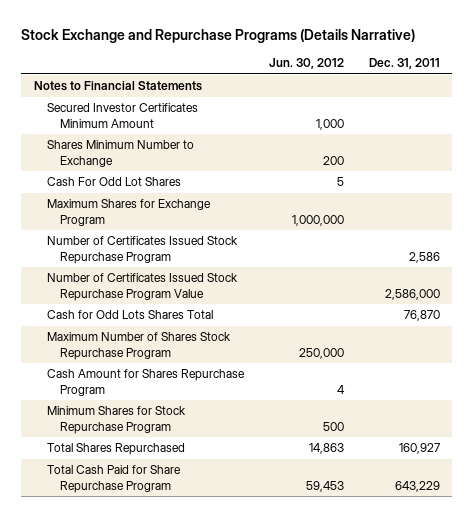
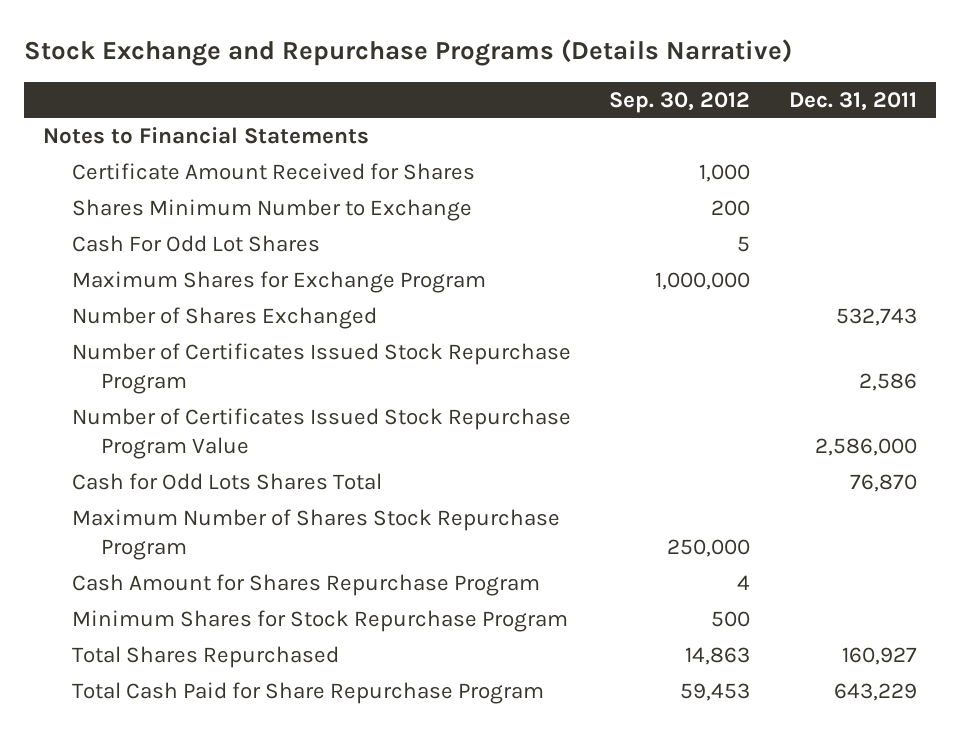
- | Jun. 30, 2012 | Dec. 31, 2011
+ | Sep. 30, 2012 | Dec. 31, 2011
- Secured Investor Certificates Minimum Amount | 1,000 |
+ Certificate Amount Received for Shares | 1,000 |
+ Number of Shares Exchanged | | 532,743

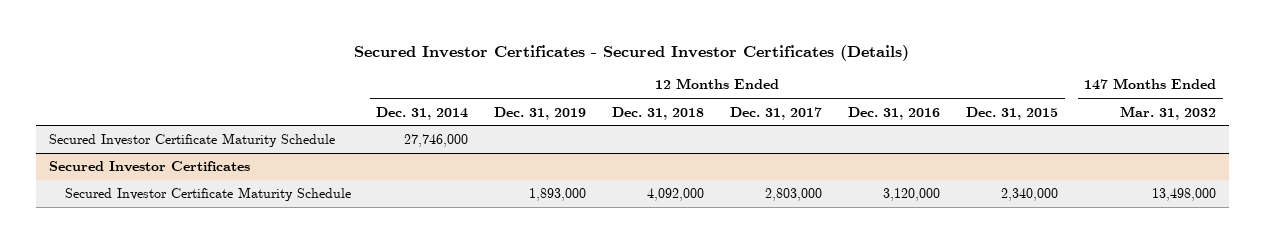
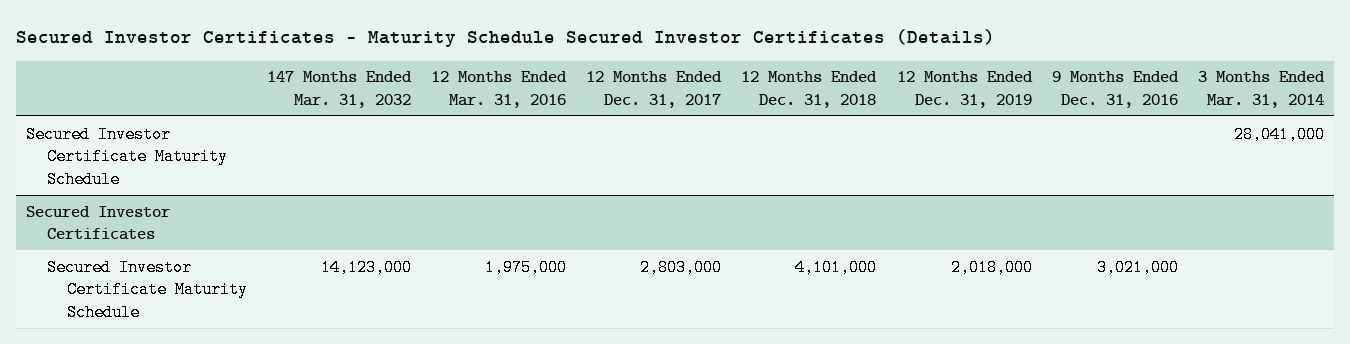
- Secured Investor Certificates - Secured Investor Certificates (Details)
+ Secured Investor Certificates - Maturity Schedule Secured Investor Certificates (Details)
- | 12 Months Ended Dec. 31, 2014 | 12 Months Ended Dec. 31, 2019 | 12 Months Ended Dec. 31, 2018 | 12 Months Ended Dec. 31, 2017 | 12 Months Ended Dec. 31, 2016 | 12 Months Ended Dec. 31, 2015 | 147 Months Ended Mar. 31, 2032
+ | 147 Months Ended Mar. 31, 2032 | 12 Months Ended Mar. 31, 2016 | 12 Months Ended Dec. 31, 2017 | 12 Months Ended Dec. 31, 2018 | 12 Months Ended Dec. 31, 2019 | 9 Months Ended Dec. 31, 2016 | 3 Months Ended Mar. 31, 2014
@ Secured Investor Certificates
- Secured Investor Certificate Maturity Schedule | | 1,893,000 | 4,092,000 | 2,803,000 | 3,120,000 | 2,340,000 | 13,498,000
+ Secured Investor Certificate Maturity Schedule | 14,123,000 | 1,975,000 | 2,803,000 | 4,101,000 | 2,018,000 | 3,021,000 |

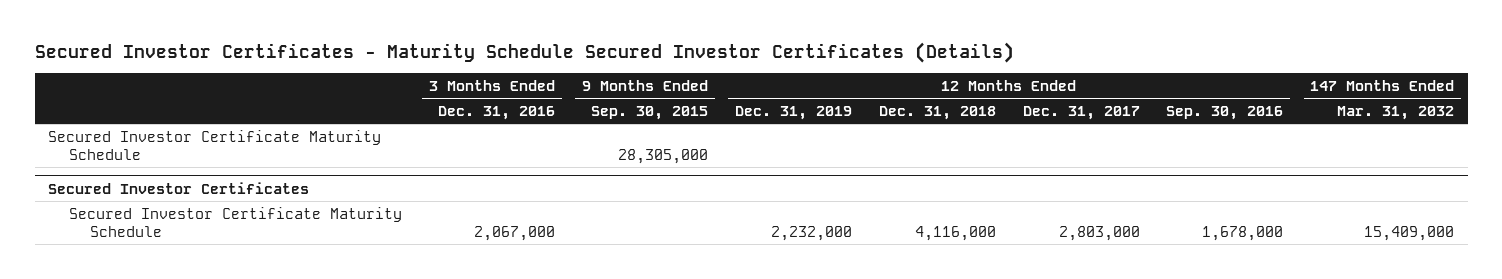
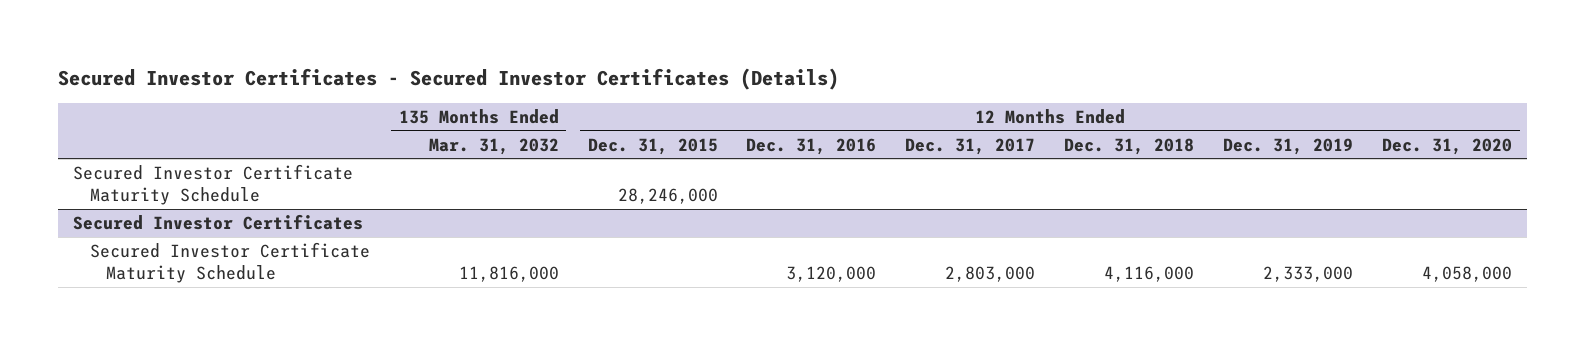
- Secured Investor Certificates - Maturity Schedule Secured Investor Certificates (Details)
+ Secured Investor Certificates - Secured Investor Certificates (Details)
- | 3 Months Ended Dec. 31, 2016 | 9 Months Ended Sep. 30, 2015 | 12 Months Ended Dec. 31, 2019 | 12 Months Ended Dec. 31, 2018 | 12 Months Ended Dec. 31, 2017 | 12 Months Ended Sep. 30, 2016 | 147 Months Ended Mar. 31, 2032
+ | 135 Months Ended Mar. 31, 2032 | 12 Months Ended Dec. 31, 2015 | 12 Months Ended Dec. 31, 2016 | 12 Months Ended Dec. 31, 2017 | 12 Months Ended Dec. 31, 2018 | 12 Months Ended Dec. 31, 2019 | 12 Months Ended Dec. 31, 2020
@ Secured Investor Certificates
- Secured Investor Certificate Maturity Schedule | 2,067,000 | | 2,232,000 | 4,116,000 | 2,803,000 | 1,678,000 | 15,409,000
+ Secured Investor Certificate Maturity Schedule | 11,816,000 | | 3,120,000 | 2,803,000 | 4,116,000 | 2,333,000 | 4,058,000

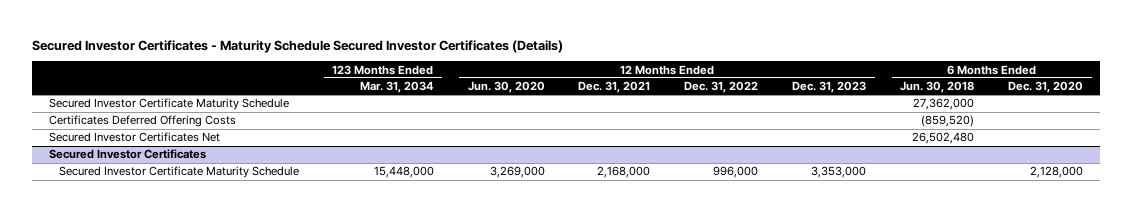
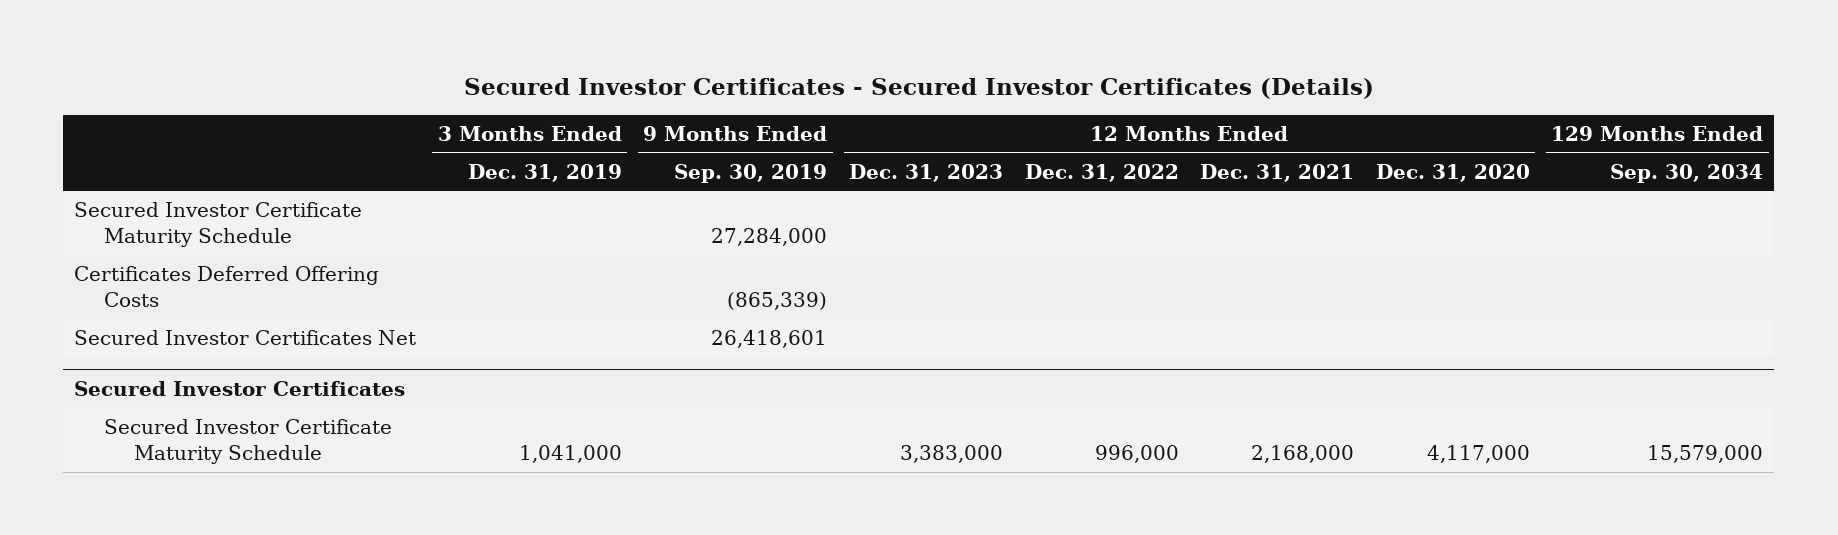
- Secured Investor Certificates - Maturity Schedule Secured Investor Certificates (Details)
+ Secured Investor Certificates - Secured Investor Certificates (Details)
- | 123 Months Ended Mar. 31, 2034 | 12 Months Ended Jun. 30, 2020 | 12 Months Ended Dec. 31, 2021 | 12 Months Ended Dec. 31, 2022 | 12 Months Ended Dec. 31, 2023 | 6 Months Ended Jun. 30, 2018 | 6 Months Ended Dec. 31, 2020
+ | 3 Months Ended Dec. 31, 2019 | 9 Months Ended Sep. 30, 2019 | 12 Months Ended Dec. 31, 2023 | 12 Months Ended Dec. 31, 2022 | 12 Months Ended Dec. 31, 2021 | 12 Months Ended Dec. 31, 2020 | 129 Months Ended Sep. 30, 2034
@ Secured Investor Certificates
- Secured Investor Certificate Maturity Schedule | 15,448,000 | 3,269,000 | 2,168,000 | 996,000 | 3,353,000 | | 2,128,000
+ Secured Investor Certificate Maturity Schedule | 1,041,000 | | 3,383,000 | 996,000 | 2,168,000 | 4,117,000 | 15,579,000

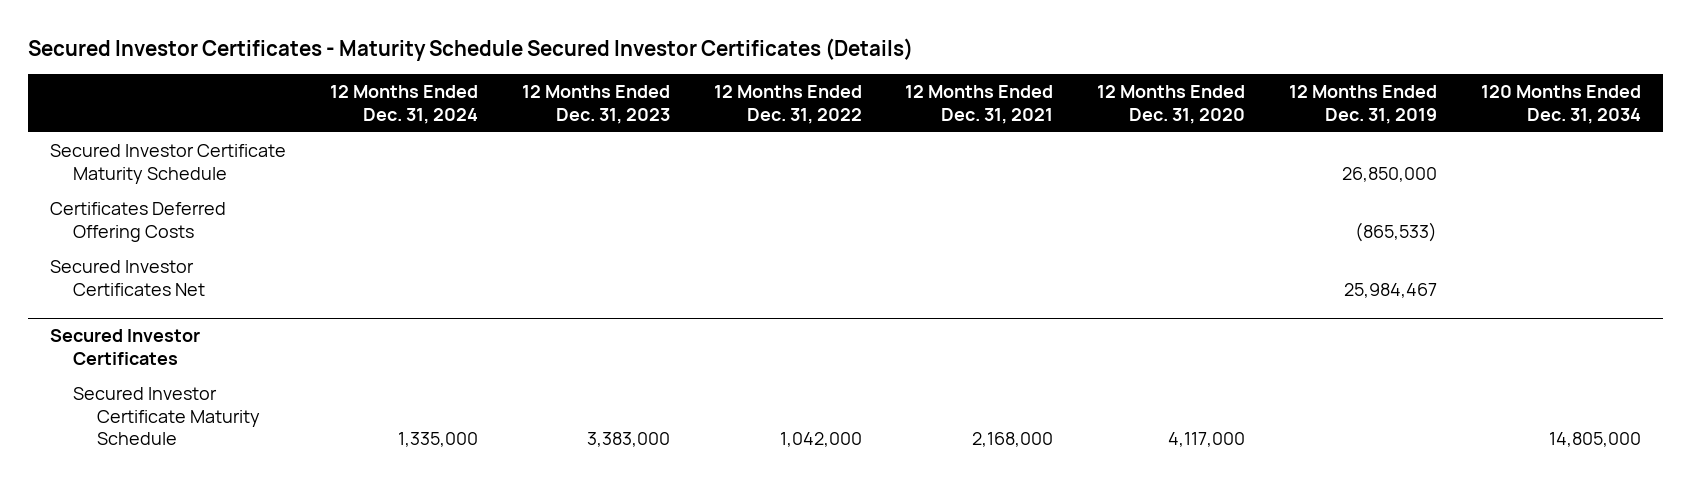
- Secured Investor Certificates - Secured Investor Certificates (Details)
+ Secured Investor Certificates - Maturity Schedule Secured Investor Certificates (Details)
- | 3 Months Ended Dec. 31, 2019 | 9 Months Ended Sep. 30, 2019 | 12 Months Ended Dec. 31, 2023 | 12 Months Ended Dec. 31, 2022 | 12 Months Ended Dec. 31, 2021 | 12 Months Ended Dec. 31, 2020 | 129 Months Ended Sep. 30, 2034
+ | 12 Months Ended Dec. 31, 2024 | 12 Months Ended Dec. 31, 2023 | 12 Months Ended Dec. 31, 2022 | 12 Months Ended Dec. 31, 2021 | 12 Months Ended Dec. 31, 2020 | 12 Months Ended Dec. 31, 2019 | 120 Months Ended Dec. 31, 2034
@ Secured Investor Certificates
- Secured Investor Certificate Maturity Schedule | 1,041,000 | | 3,383,000 | 996,000 | 2,168,000 | 4,117,000 | 15,579,000
+ Secured Investor Certificate Maturity Schedule | 1,335,000 | 3,383,000 | 1,042,000 | 2,168,000 | 4,117,000 | | 14,805,000

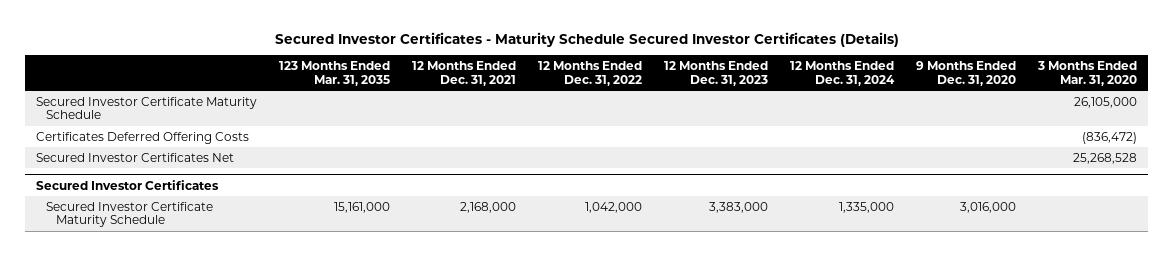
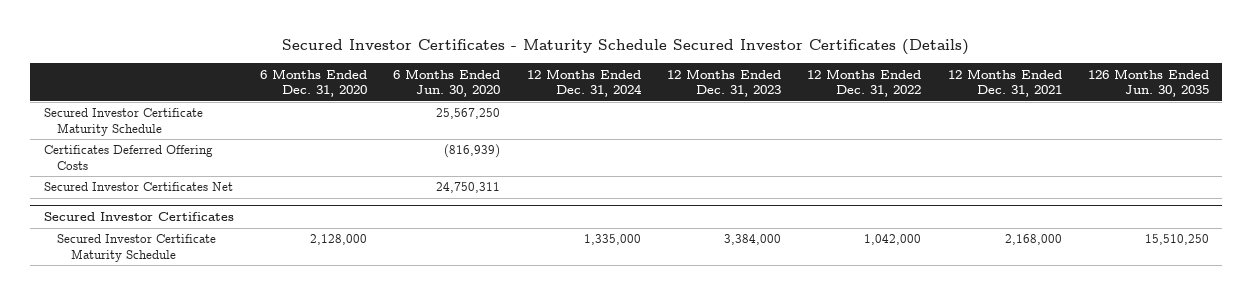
- | 123 Months Ended Mar. 31, 2035 | 12 Months Ended Dec. 31, 2021 | 12 Months Ended Dec. 31, 2022 | 12 Months Ended Dec. 31, 2023 | 12 Months Ended Dec. 31, 2024 | 9 Months Ended Dec. 31, 2020 | 3 Months Ended Mar. 31, 2020
+ | 6 Months Ended Dec. 31, 2020 | 6 Months Ended Jun. 30, 2020 | 12 Months Ended Dec. 31, 2024 | 12 Months Ended Dec. 31, 2023 | 12 Months Ended Dec. 31, 2022 | 12 Months Ended Dec. 31, 2021 | 126 Months Ended Jun. 30, 2035
@ Secured Investor Certificates
- Secured Investor Certificate Maturity Schedule | 15,161,000 | 2,168,000 | 1,042,000 | 3,383,000 | 1,335,000 | 3,016,000 |
+ Secured Investor Certificate Maturity Schedule | 2,128,000 | | 1,335,000 | 3,384,000 | 1,042,000 | 2,168,000 | 15,510,250

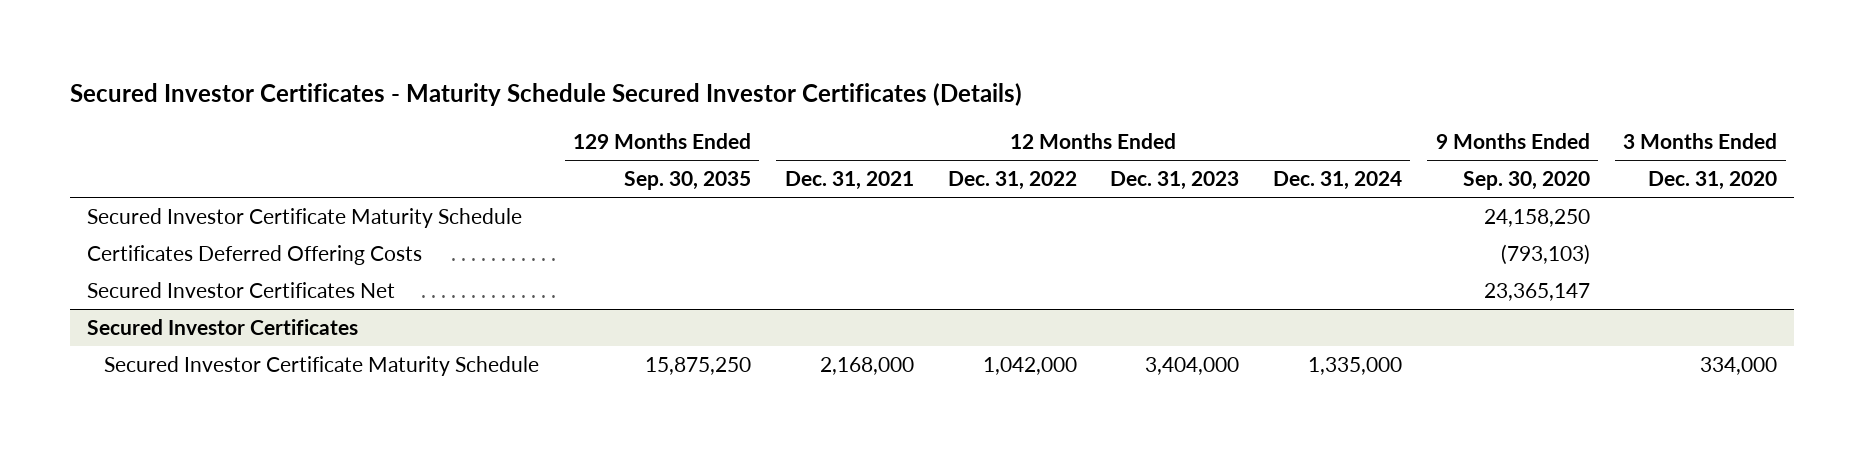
- | 6 Months Ended Dec. 31, 2020 | 6 Months Ended Jun. 30, 2020 | 12 Months Ended Dec. 31, 2024 | 12 Months Ended Dec. 31, 2023 | 12 Months Ended Dec. 31, 2022 | 12 Months Ended Dec. 31, 2021 | 126 Months Ended Jun. 30, 2035
+ | 129 Months Ended Sep. 30, 2035 | 12 Months Ended Dec. 31, 2021 | 12 Months Ended Dec. 31, 2022 | 12 Months Ended Dec. 31, 2023 | 12 Months Ended Dec. 31, 2024 | 9 Months Ended Sep. 30, 2020 | 3 Months Ended Dec. 31, 2020
@ Secured Investor Certificates
- Secured Investor Certificate Maturity Schedule | 2,128,000 | | 1,335,000 | 3,384,000 | 1,042,000 | 2,168,000 | 15,510,250
+ Secured Investor Certificate Maturity Schedule | 15,875,250 | 2,168,000 | 1,042,000 | 3,404,000 | 1,335,000 | | 334,000

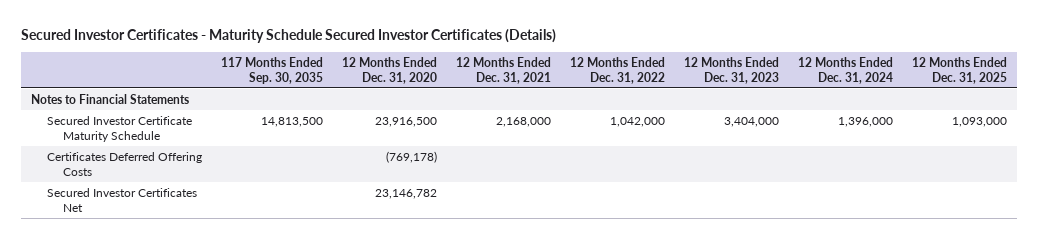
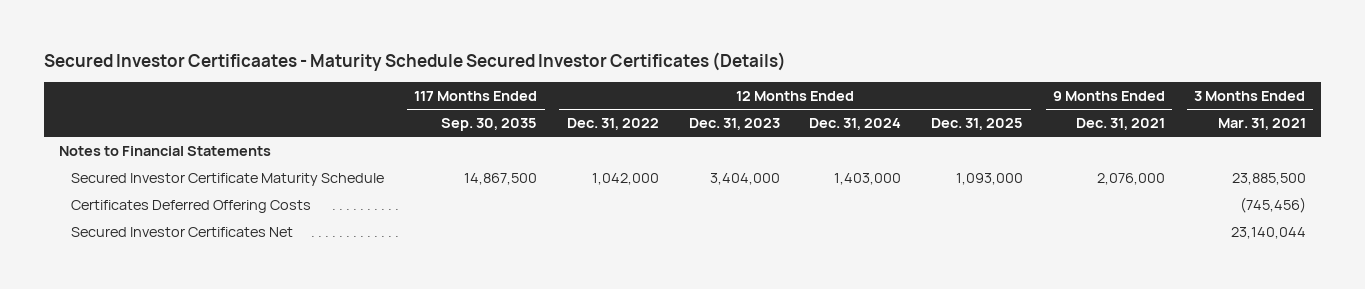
- Secured Investor Certificates - Maturity Schedule Secured Investor Certificates (Details)
+ Secured Investor Certificaates - Maturity Schedule Secured Investor Certificates (Details)
- | 117 Months Ended Sep. 30, 2035 | 12 Months Ended Dec. 31, 2020 | 12 Months Ended Dec. 31, 2021 | 12 Months Ended Dec. 31, 2022 | 12 Months Ended Dec. 31, 2023 | 12 Months Ended Dec. 31, 2024 | 12 Months Ended Dec. 31, 2025
+ | 117 Months Ended Sep. 30, 2035 | 12 Months Ended Dec. 31, 2022 | 12 Months Ended Dec. 31, 2023 | 12 Months Ended Dec. 31, 2024 | 12 Months Ended Dec. 31, 2025 | 9 Months Ended Dec. 31, 2021 | 3 Months Ended Mar. 31, 2021
- Secured Investor Certificate Maturity Schedule | 14,813,500 | 23,916,500 | 2,168,000 | 1,042,000 | 3,404,000 | 1,396,000 | 1,093,000
+ Secured Investor Certificate Maturity Schedule | 14,867,500 | 1,042,000 | 3,404,000 | 1,403,000 | 1,093,000 | 2,076,000 | 23,885,500

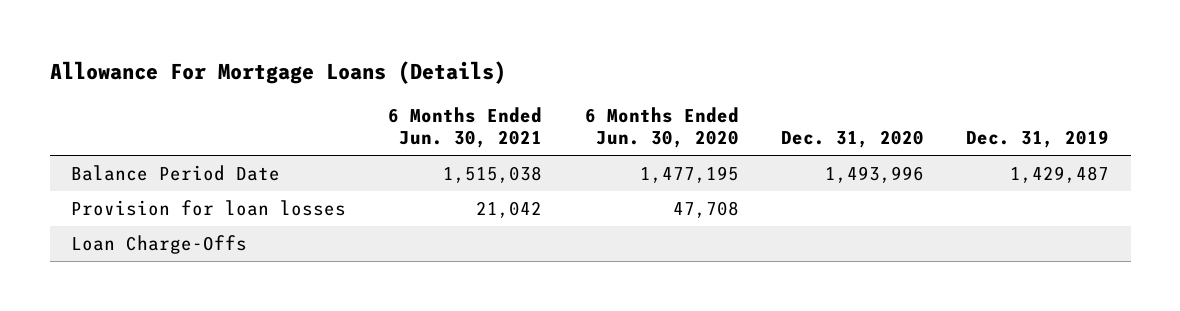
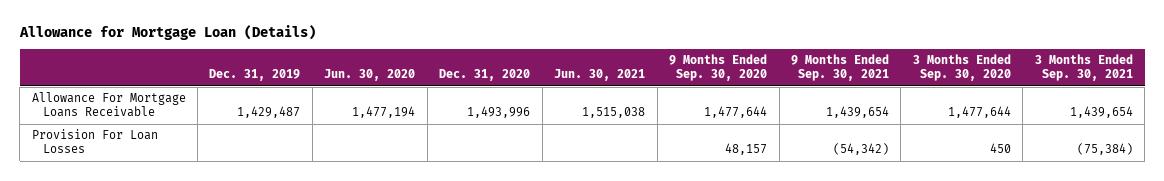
- Allowance For Mortgage Loans (Details)
+ Allowance for Mortgage Loan (Details)
- | 6 Months Ended Jun. 30, 2021 | 6 Months Ended Jun. 30, 2020 | Dec. 31, 2020 | Dec. 31, 2019
+ | Dec. 31, 2019 | Jun. 30, 2020 | Dec. 31, 2020 | Jun. 30, 2021 | 9 Months Ended Sep. 30, 2020 | 9 Months Ended Sep. 30, 2021 | 3 Months Ended Sep. 30, 2020 | 3 Months Ended Sep. 30, 2021
- Balance Period Date | 1,515,038 | 1,477,195 | 1,493,996 | 1,429,487
- Provision for loan losses | 21,042 | 47,708 | |
- Loan Charge-Offs
+ Allowance For Mortgage Loans Receivable | 1,429,487 | 1,477,194 | 1,493,996 | 1,515,038 | 1,477,644 | 1,439,654 | 1,477,644 | 1,439,654
+ Provision For Loan Losses | | | | | 48,157 | (54,342) | 450 | (75,384)

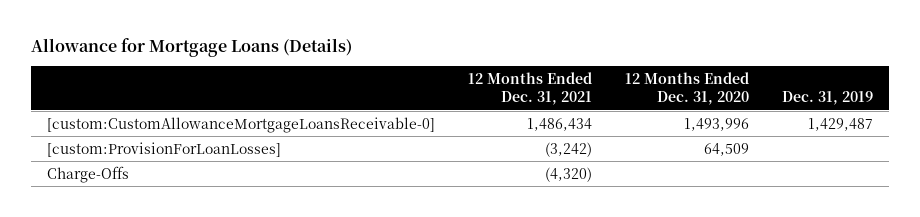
- Allowance for Mortgage Loan (Details)
+ Allowance for Mortgage Loans (Details)
- | Dec. 31, 2019 | Jun. 30, 2020 | Dec. 31, 2020 | Jun. 30, 2021 | 9 Months Ended Sep. 30, 2020 | 9 Months Ended Sep. 30, 2021 | 3 Months Ended Sep. 30, 2020 | 3 Months Ended Sep. 30, 2021
+ | 12 Months Ended Dec. 31, 2021 | 12 Months Ended Dec. 31, 2020 | Dec. 31, 2019
- Allowance For Mortgage Loans Receivable | 1,429,487 | 1,477,194 | 1,493,996 | 1,515,038 | 1,477,644 | 1,439,654 | 1,477,644 | 1,439,654
- Provision For Loan Losses | | | | | 48,157 | (54,342) | 450 | (75,384)
+ [custom:CustomAllowanceMortgageLoansReceivable-0] | 1,486,434 | 1,493,996 | 1,429,487
+ [custom:ProvisionForLoanLosses] | (3,242) | 64,509 |
+ Charge-Offs | (4,320) | |

